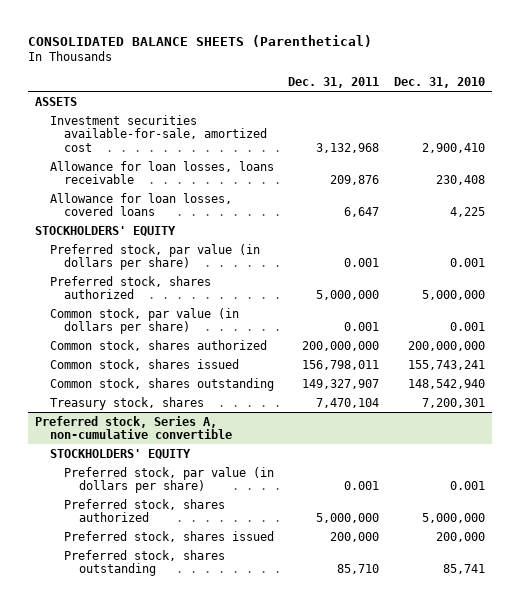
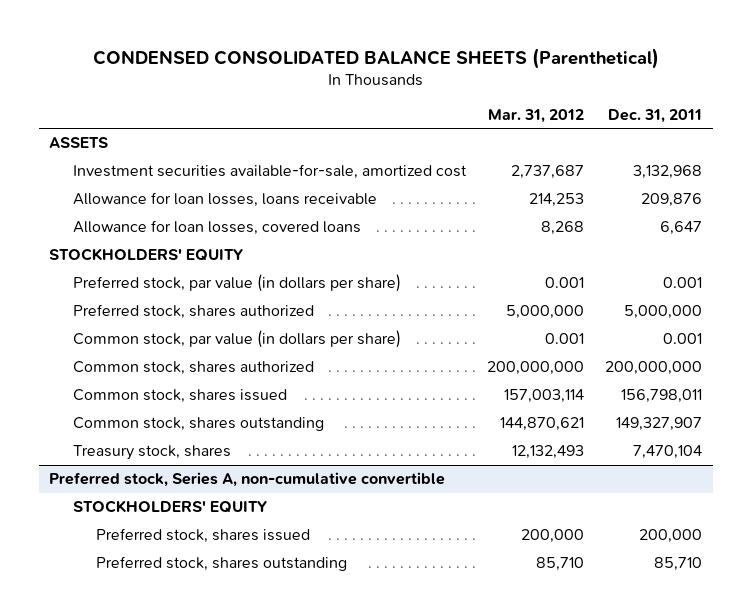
- CONSOLIDATED BALANCE SHEETS (Parenthetical)
+ CONDENSED CONSOLIDATED BALANCE SHEETS (Parenthetical)
- | Dec. 31, 2011 | Dec. 31, 2010
+ | Mar. 31, 2012 | Dec. 31, 2011
@ Preferred stock, Series A, non-cumulative convertible
- Preferred stock, par value (in dollars per share) | 0.001 | 0.001
- Preferred stock, shares authorized | 5,000,000 | 5,000,000

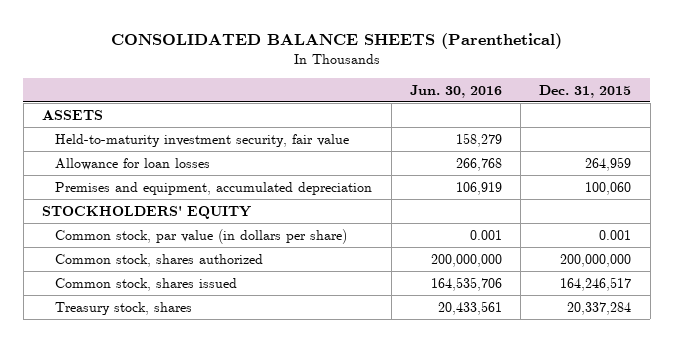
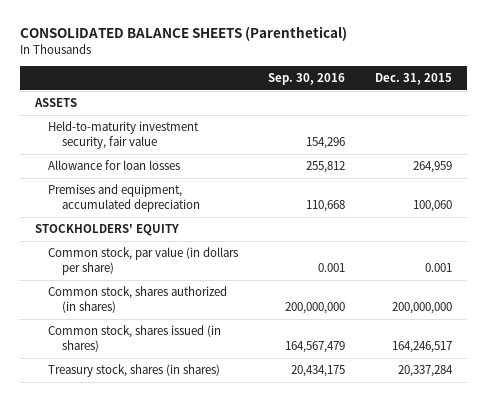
- | Jun. 30, 2016 | Dec. 31, 2015
+ | Sep. 30, 2016 | Dec. 31, 2015
- Common stock, shares authorized | 200,000,000 | 200,000,000
- Common stock, shares issued | 164,535,706 | 164,246,517
- Treasury stock, shares | 20,433,561 | 20,337,284
+ Common stock, shares authorized (in shares) | 200,000,000 | 200,000,000
+ Common stock, shares issued (in shares) | 164,567,479 | 164,246,517
+ Treasury stock, shares (in shares) | 20,434,175 | 20,337,284

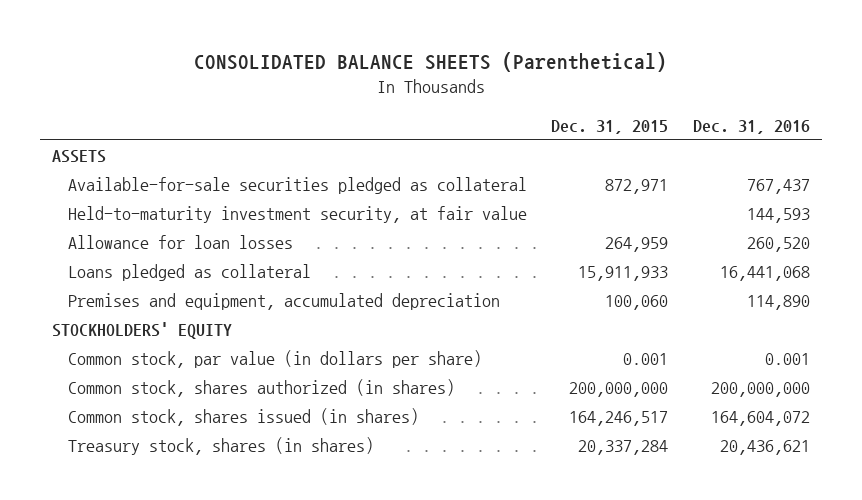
- | Sep. 30, 2016 | Dec. 31, 2015
+ | Dec. 31, 2015 | Dec. 31, 2016
- Held-to-maturity investment security, fair value | 154,296 |
+ Available-for-sale securities pledged as collateral | 872,971 | 767,437
+ Held-to-maturity investment security, at fair value | | 144,593
+ Loans pledged as collateral | 15,911,933 | 16,441,068

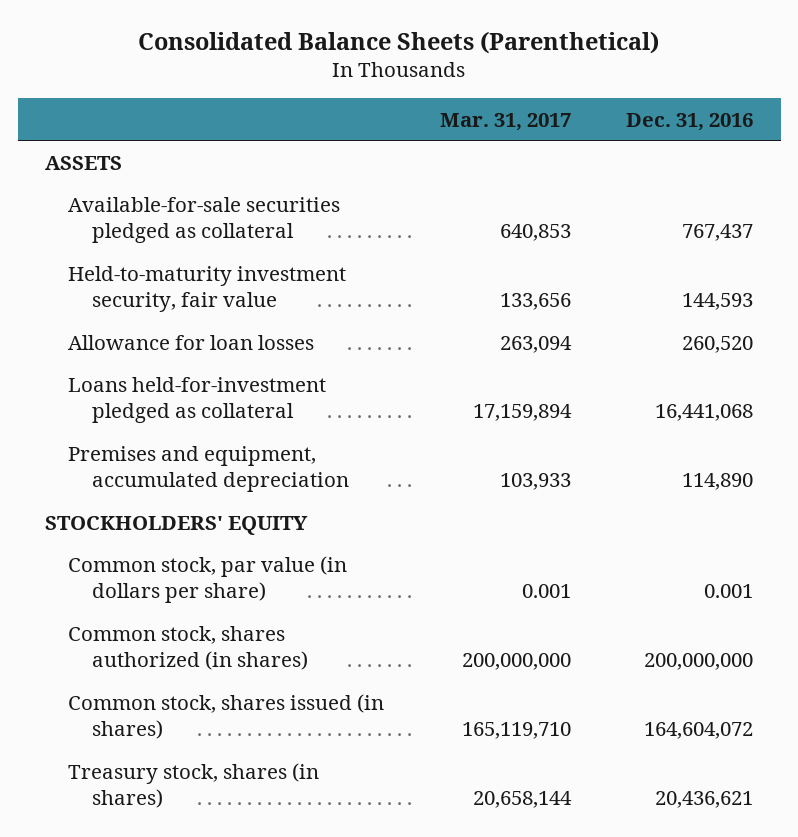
- CONSOLIDATED BALANCE SHEETS (Parenthetical)
+ Consolidated Balance Sheets (Parenthetical)
- | Dec. 31, 2015 | Dec. 31, 2016
+ | Mar. 31, 2017 | Dec. 31, 2016
- Held-to-maturity investment security, at fair value | | 144,593
+ Held-to-maturity investment security, fair value | 133,656 | 144,593
- Loans pledged as collateral | 15,911,933 | 16,441,068
+ Loans held-for-investment pledged as collateral | 17,159,894 | 16,441,068

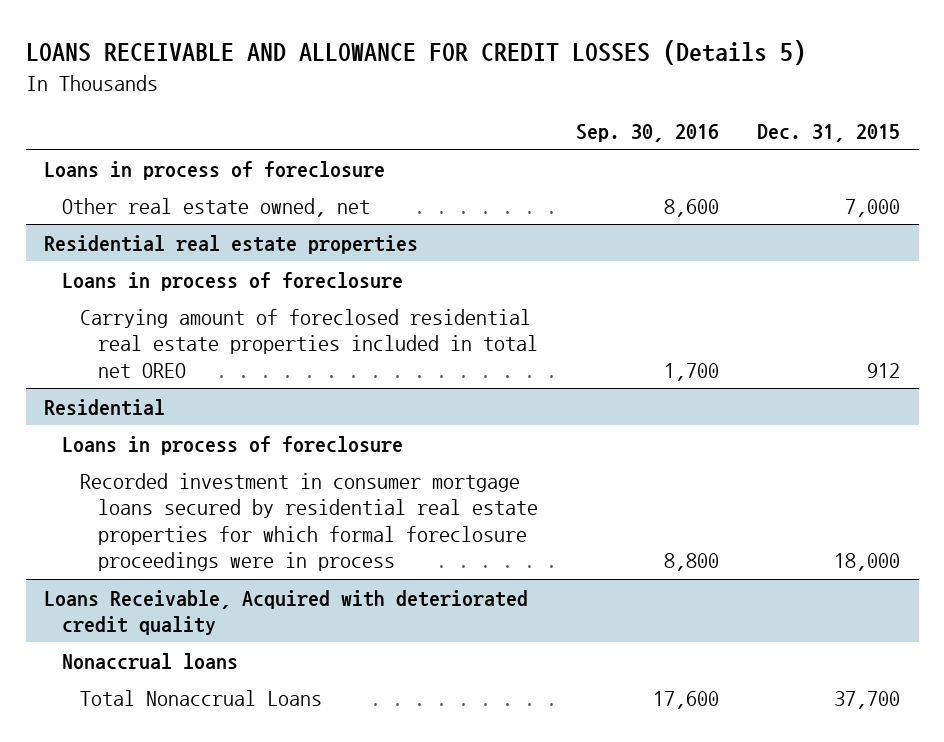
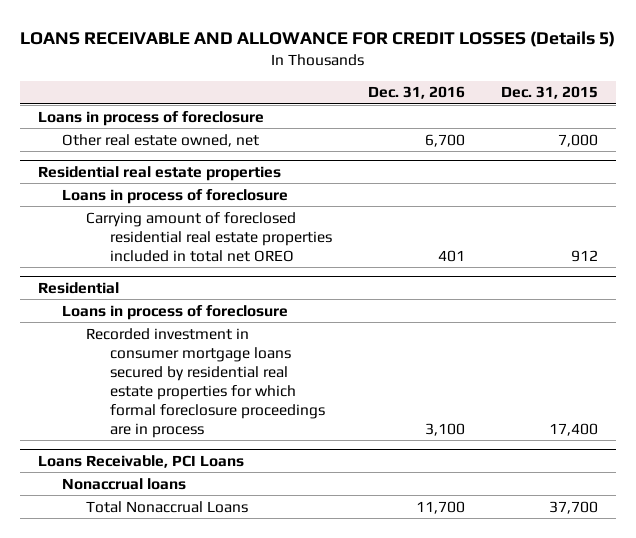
- | Sep. 30, 2016 | Dec. 31, 2015
+ | Dec. 31, 2016 | Dec. 31, 2015
@ Residential
- Recorded investment in consumer mortgage loans secured by residential real estate properties for which formal foreclosure proceedings were in process | 8,800 | 18,000
- Loans Receivable, Acquired with deteriorated credit quality
@ Residential
+ Recorded investment in consumer mortgage loans secured by residential real estate properties for which formal foreclosure proceedings are in process | 3,100 | 17,400
+ Loans Receivable, PCI Loans

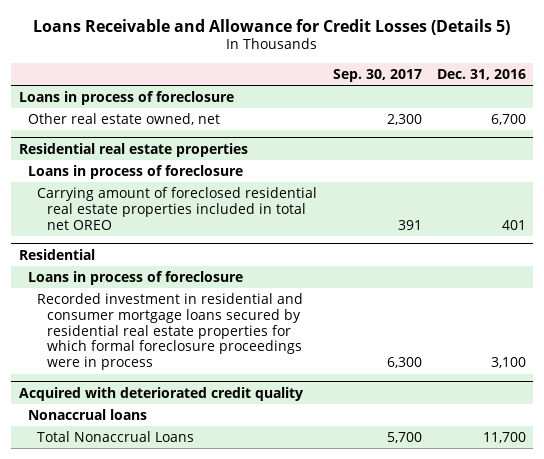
- LOANS RECEIVABLE AND ALLOWANCE FOR CREDIT LOSSES (Details 5)
+ Loans Receivable and Allowance for Credit Losses (Details 5)
- | Dec. 31, 2016 | Dec. 31, 2015
+ | Sep. 30, 2017 | Dec. 31, 2016
@ Residential
- Recorded investment in consumer mortgage loans secured by residential real estate properties for which formal foreclosure proceedings are in process | 3,100 | 17,400
- Loans Receivable, PCI Loans
@ Residential
+ Recorded investment in residential and consumer mortgage loans secured by residential real estate properties for which formal foreclosure proceedings were in process | 6,300 | 3,100
+ Acquired with deteriorated credit quality

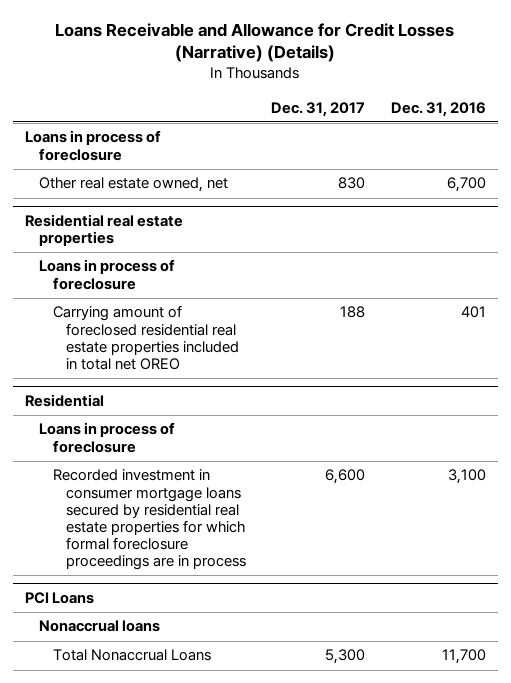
- Loans Receivable and Allowance for Credit Losses (Details 5)
+ Loans Receivable and Allowance for Credit Losses (Narrative) (Details)
- | Sep. 30, 2017 | Dec. 31, 2016
+ | Dec. 31, 2017 | Dec. 31, 2016
@ Residential
- Recorded investment in residential and consumer mortgage loans secured by residential real estate properties for which formal foreclosure proceedings were in process | 6,300 | 3,100
- Acquired with deteriorated credit quality
@ Residential
+ Recorded investment in consumer mortgage loans secured by residential real estate properties for which formal foreclosure proceedings are in process | 6,600 | 3,100
+ PCI Loans

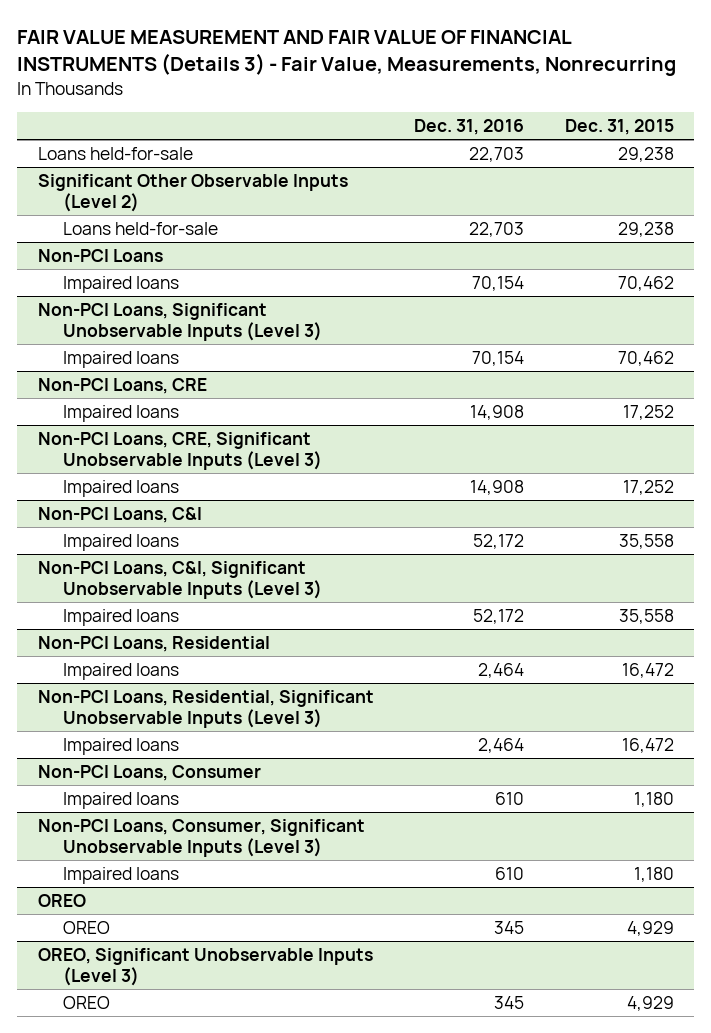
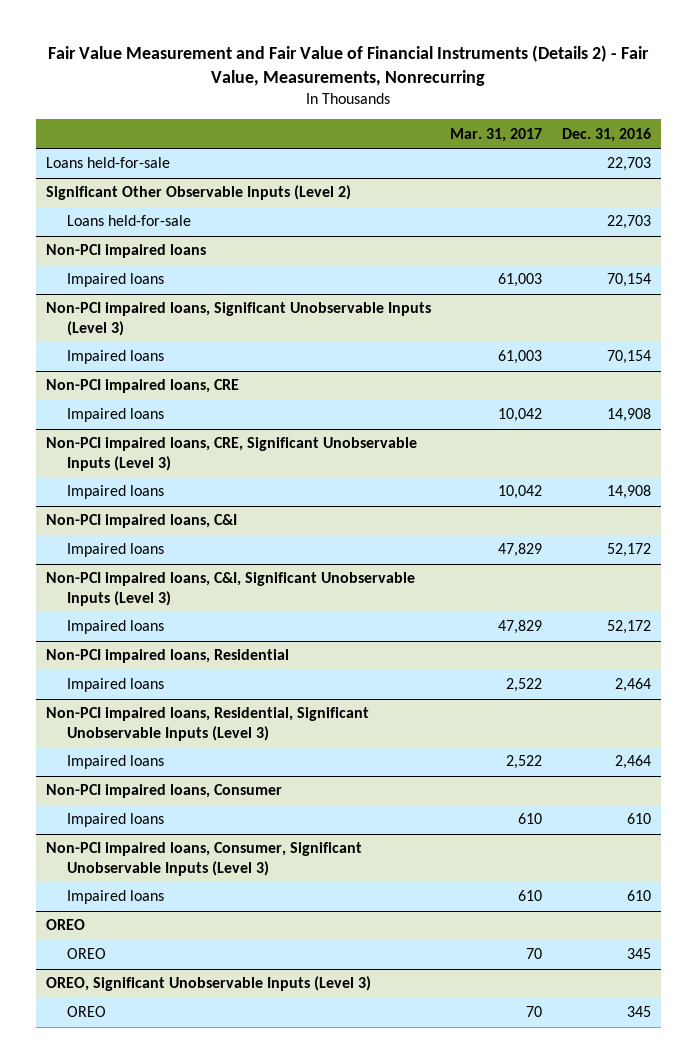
- FAIR VALUE MEASUREMENT AND FAIR VALUE OF FINANCIAL INSTRUMENTS (Details 3) - Fair Value, Measurements, Nonrecurring
+ Fair Value Measurement and Fair Value of Financial Instruments (Details 2) - Fair Value, Measurements, Nonrecurring
- | Dec. 31, 2016 | Dec. 31, 2015
+ | Mar. 31, 2017 | Dec. 31, 2016
- Non-PCI Loans
+ Non-PCI impaired loans
- Non-PCI Loans, Significant Unobservable Inputs (Level 3)
+ Non-PCI impaired loans, Significant Unobservable Inputs (Level 3)
- Non-PCI Loans, CRE
+ Non-PCI impaired loans, CRE
- Non-PCI Loans, CRE, Significant Unobservable Inputs (Level 3)
+ Non-PCI impaired loans, CRE, Significant Unobservable Inputs (Level 3)
- Non-PCI Loans, C&I
+ Non-PCI impaired loans, C&I
- Non-PCI Loans, C&I, Significant Unobservable Inputs (Level 3)
+ Non-PCI impaired loans, C&I, Significant Unobservable Inputs (Level 3)
- Non-PCI Loans, Residential
+ Non-PCI impaired loans, Residential
- Non-PCI Loans, Residential, Significant Unobservable Inputs (Level 3)
+ Non-PCI impaired loans, Residential, Significant Unobservable Inputs (Level 3)
- Non-PCI Loans, Consumer
+ Non-PCI impaired loans, Consumer
- Non-PCI Loans, Consumer, Significant Unobservable Inputs (Level 3)
+ Non-PCI impaired loans, Consumer, Significant Unobservable Inputs (Level 3)

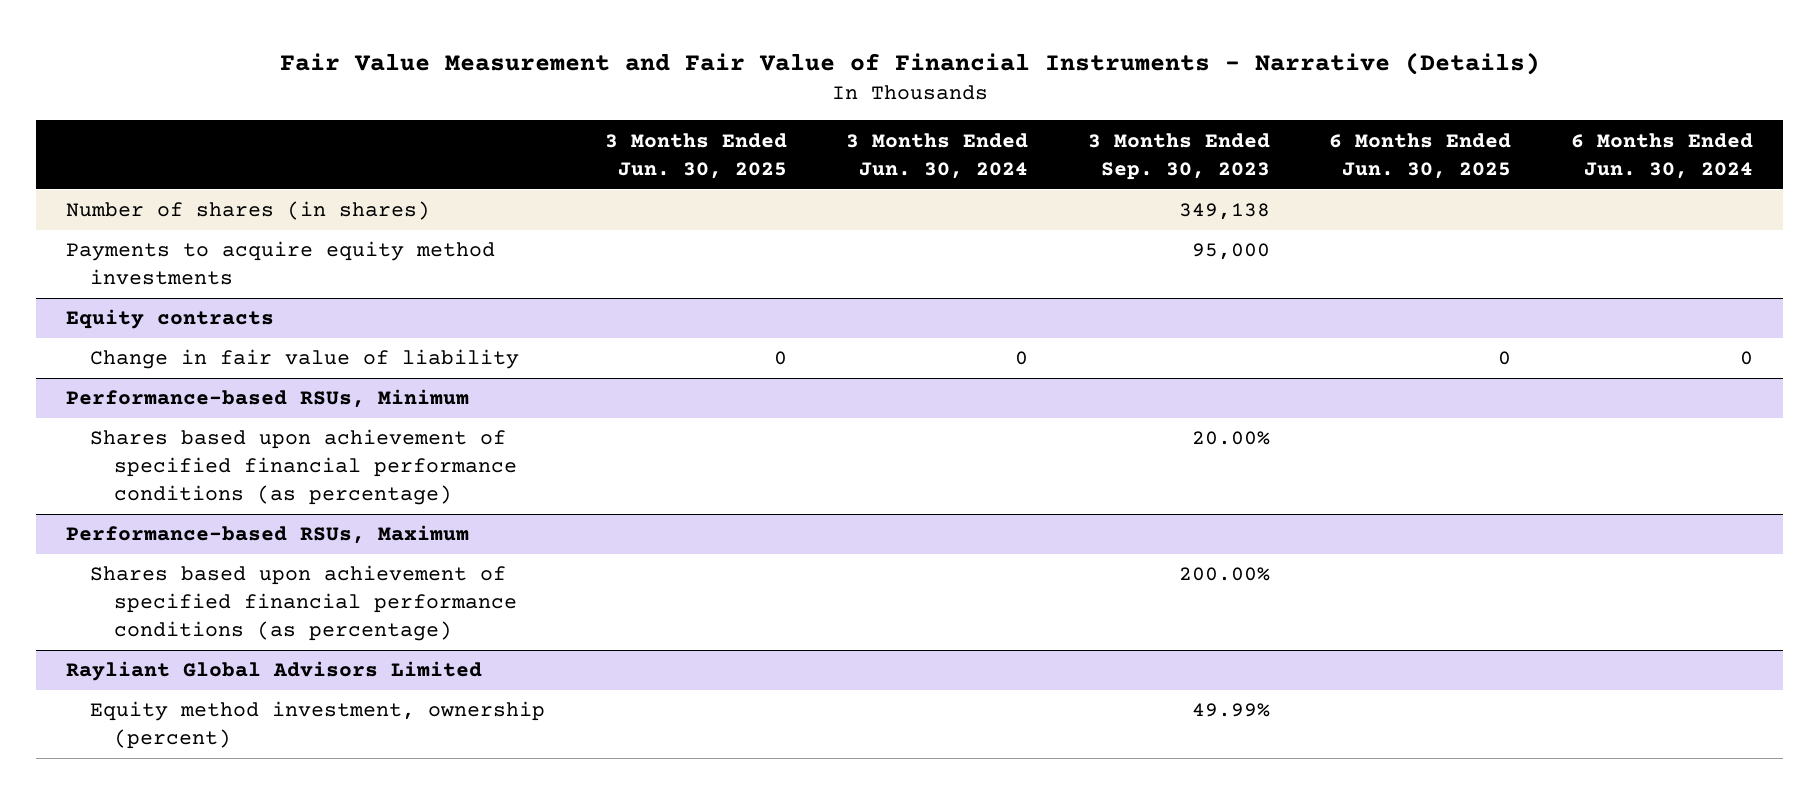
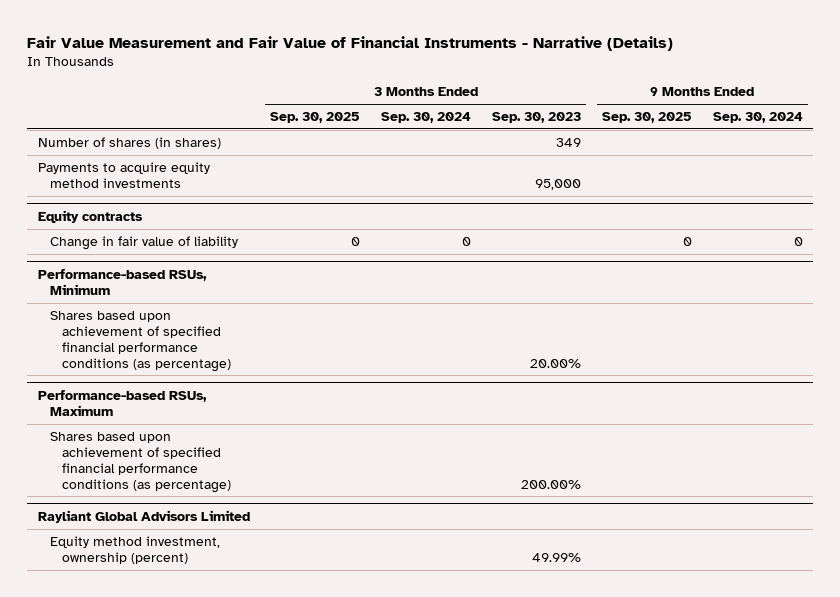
- | 3 Months Ended Jun. 30, 2025 | 3 Months Ended Jun. 30, 2024 | 3 Months Ended Sep. 30, 2023 | 6 Months Ended Jun. 30, 2025 | 6 Months Ended Jun. 30, 2024
+ | 3 Months Ended Sep. 30, 2025 | 3 Months Ended Sep. 30, 2024 | 3 Months Ended Sep. 30, 2023 | 9 Months Ended Sep. 30, 2025 | 9 Months Ended Sep. 30, 2024
- Number of shares (in shares) | | | 349,138 | |
+ Number of shares (in shares) | | | 349 | |

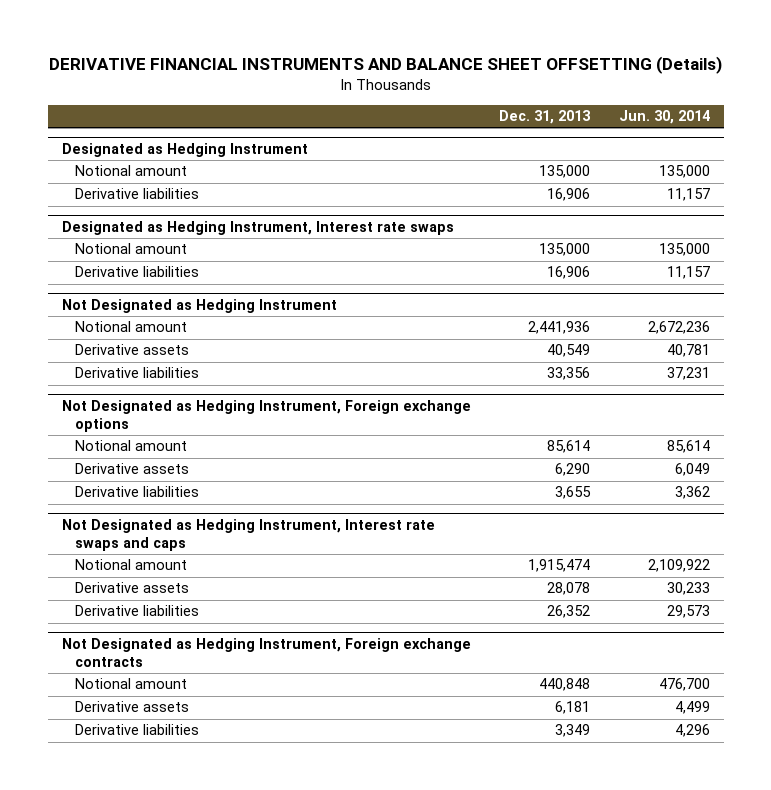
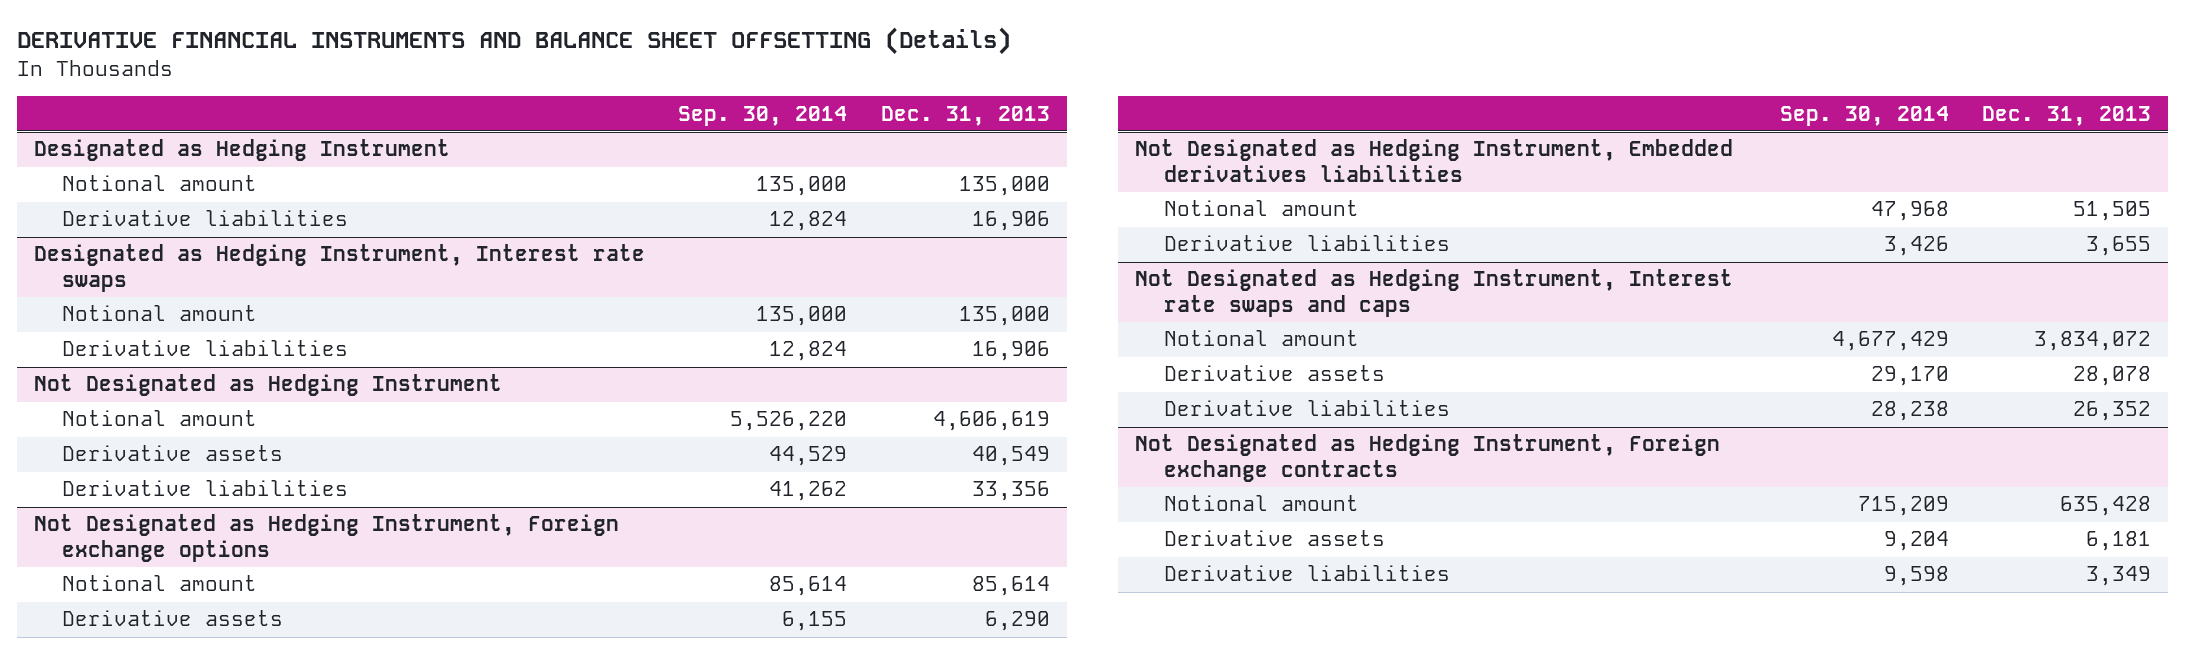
- | Dec. 31, 2013 | Jun. 30, 2014
+ | Sep. 30, 2014 | Dec. 31, 2013
@ Not Designated as Hedging Instrument
- Notional amount | 2,441,936 | 2,672,236
+ Notional amount | 5,526,220 | 4,606,619
+ Not Designated as Hedging Instrument, Embedded derivatives liabilities
+ Notional amount | 47,968 | 51,505
@ Not Designated as Hedging Instrument, Interest rate swaps and caps
- Notional amount | 1,915,474 | 2,109,922
+ Notional amount | 4,677,429 | 3,834,072
@ Not Designated as Hedging Instrument, Foreign exchange contracts
- Notional amount | 440,848 | 476,700
+ Notional amount | 715,209 | 635,428

